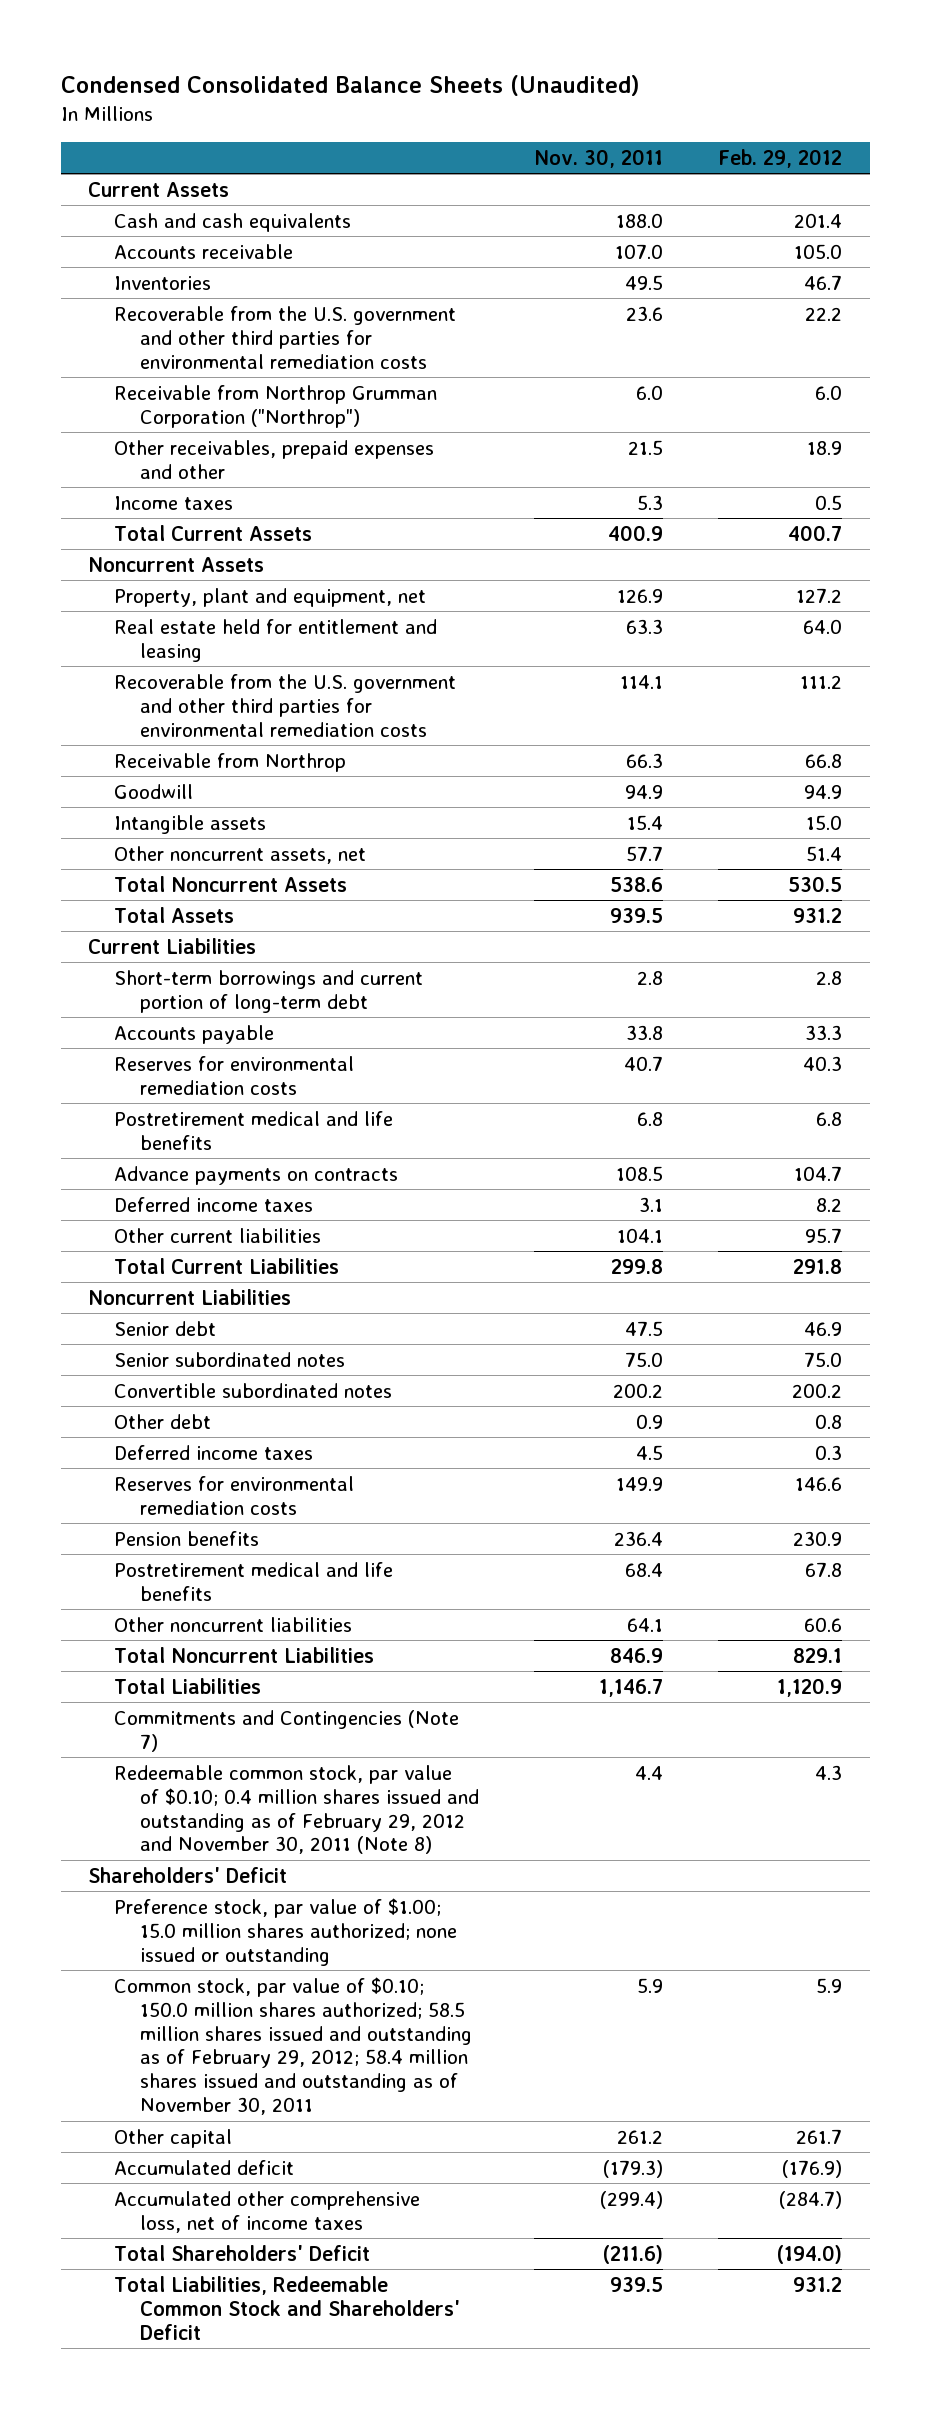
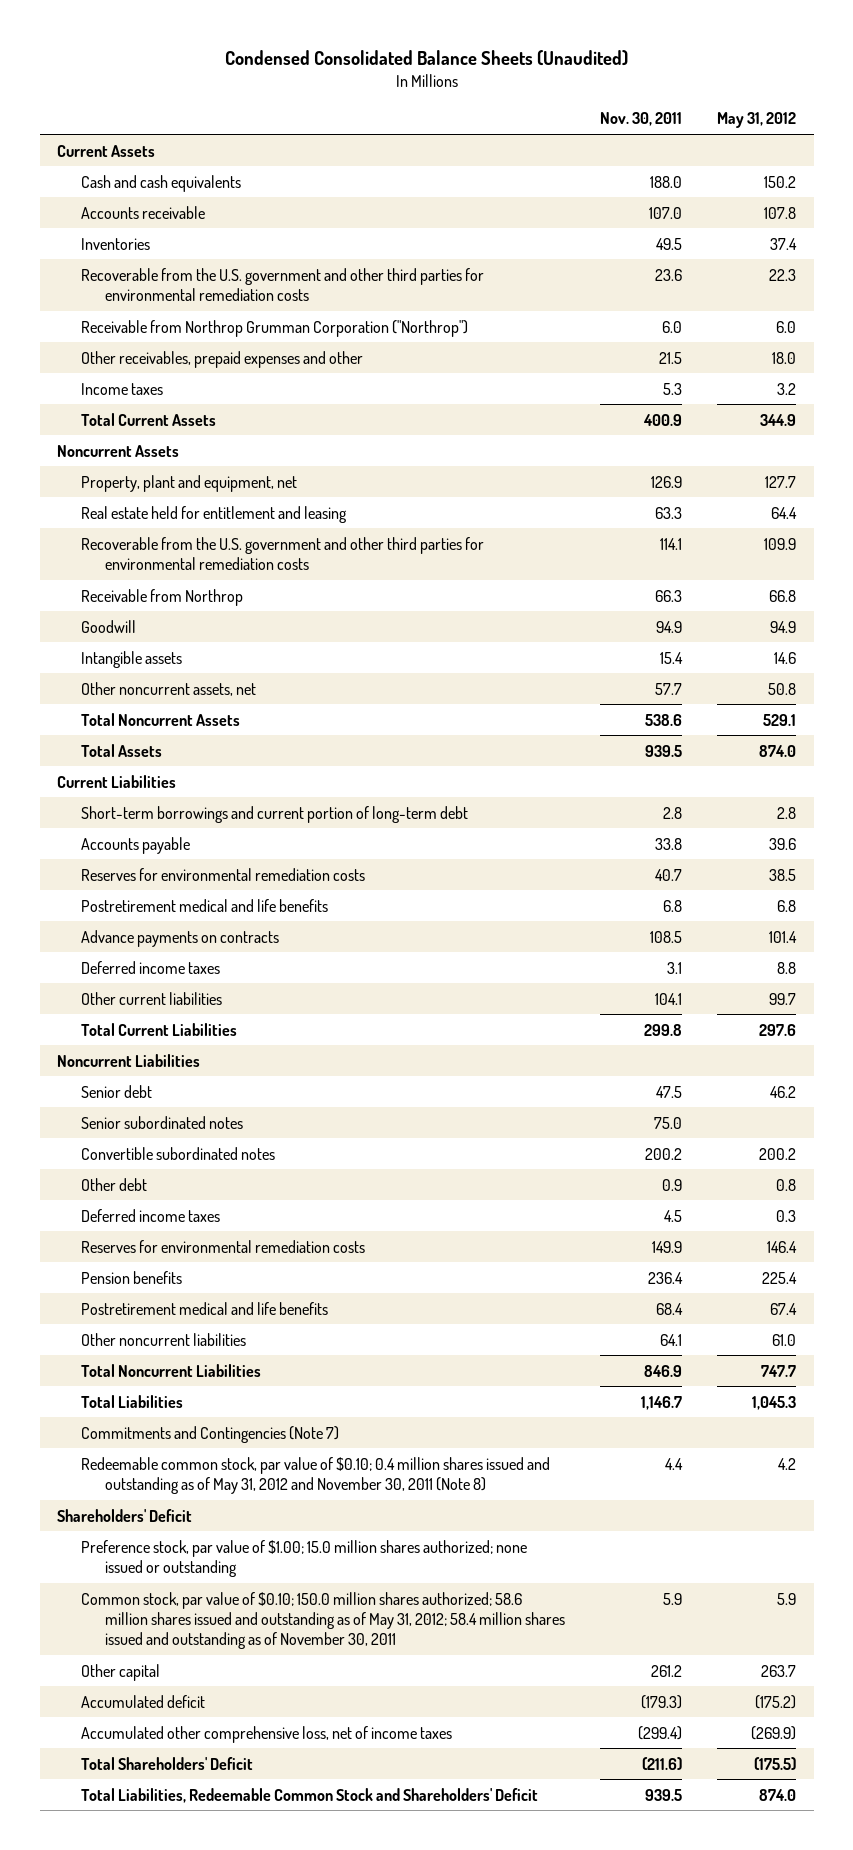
- | Nov. 30, 2011 | Feb. 29, 2012
+ | Nov. 30, 2011 | May 31, 2012
- Redeemable common stock, par value of $0.10; 0.4 million shares issued and outstanding as of February 29, 2012 and November 30, 2011 (Note 8) | 4.4 | 4.3
+ Redeemable common stock, par value of $0.10; 0.4 million shares issued and outstanding as of May 31, 2012 and November 30, 2011 (Note 8) | 4.4 | 4.2
- Common stock, par value of $0.10; 150.0 million shares authorized; 58.5 million shares issued and outstanding as of February 29, 2012; 58.4 million shares issued and outstanding as of November 30, 2011 | 5.9 | 5.9
+ Common stock, par value of $0.10; 150.0 million shares authorized; 58.6 million shares issued and outstanding as of May 31, 2012; 58.4 million shares issued and outstanding as of November 30, 2011 | 5.9 | 5.9

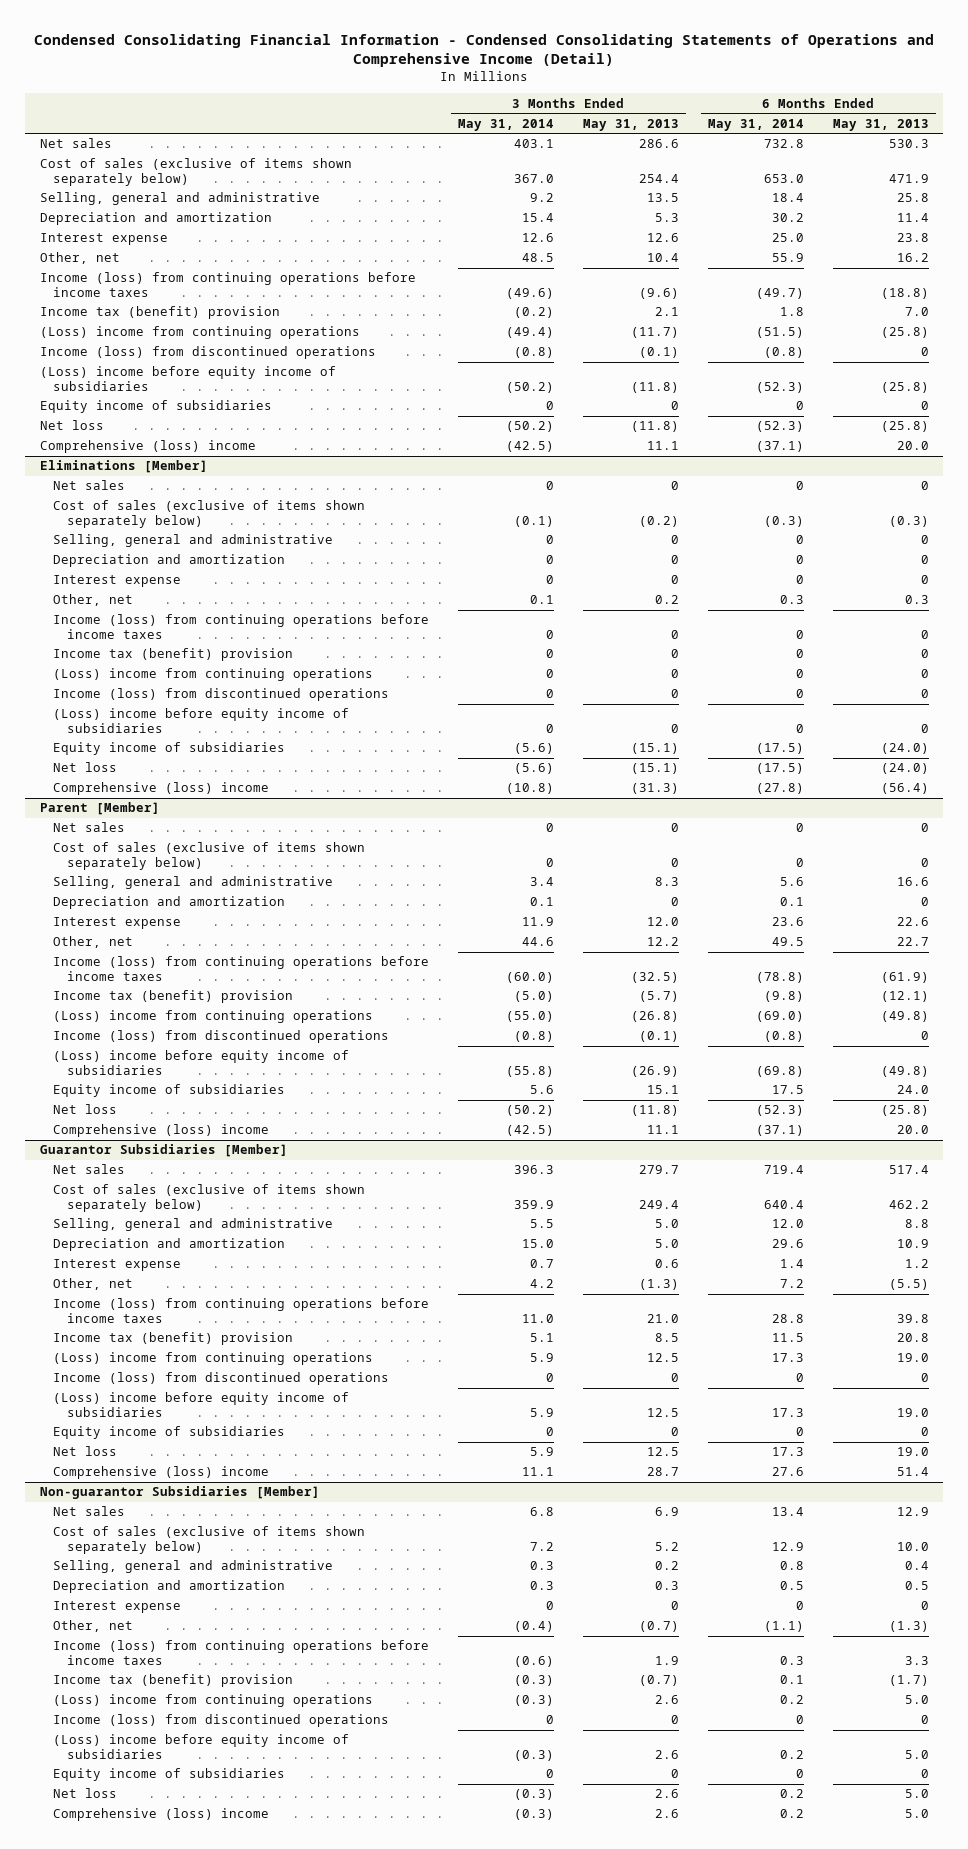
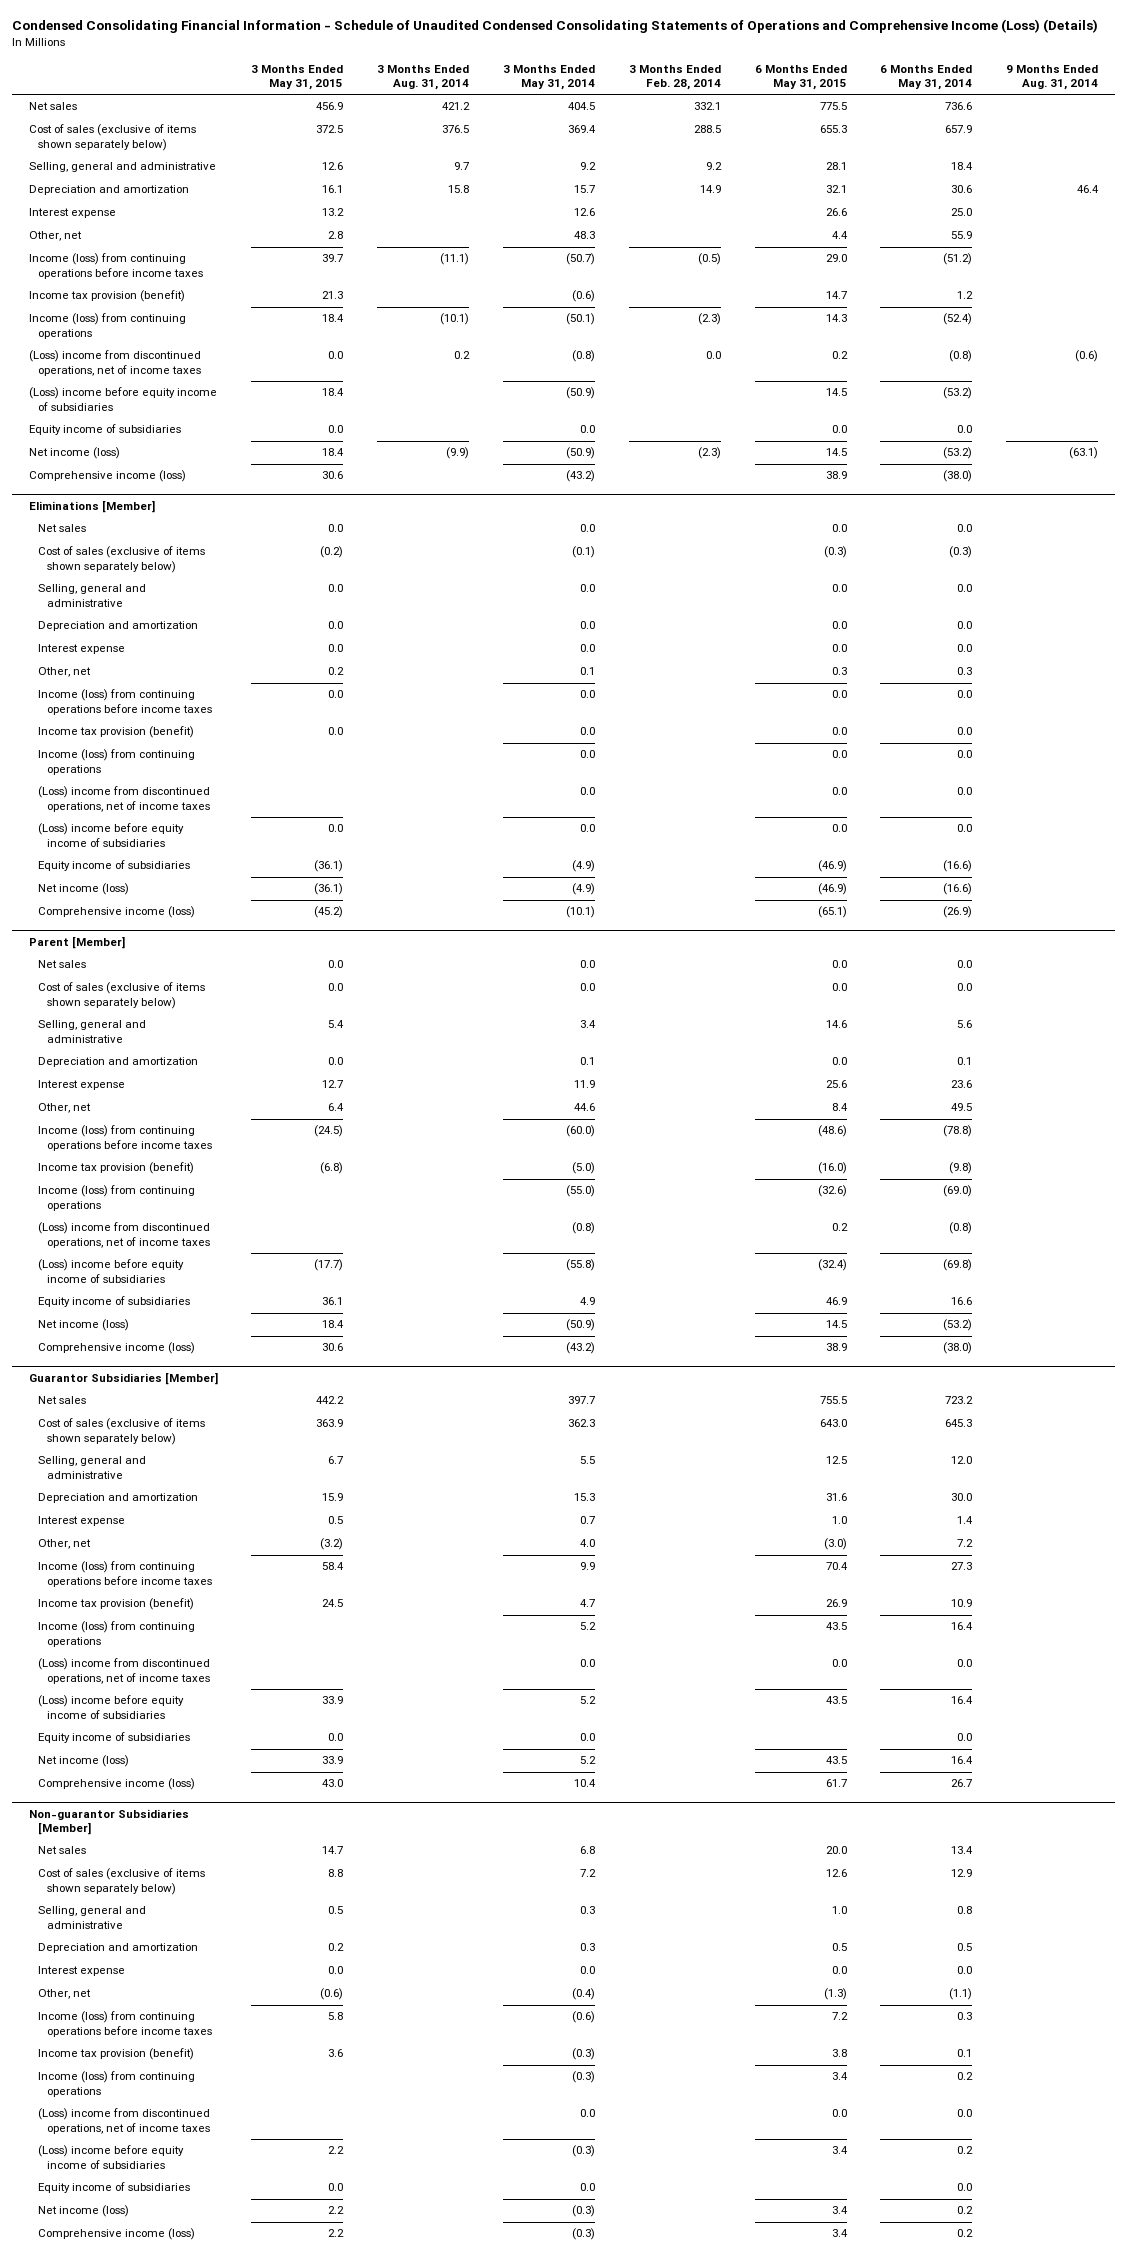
- Condensed Consolidating Financial Information - Condensed Consolidating Statements of Operations and Comprehensive Income (Detail)
+ Condensed Consolidating Financial Information - Schedule of Unaudited Condensed Consolidating Statements of Operations and Comprehensive Income (Loss) (Details)
- | 3 Months Ended May 31, 2014 | 3 Months Ended May 31, 2013 | 6 Months Ended May 31, 2014 | 6 Months Ended May 31, 2013
+ | 3 Months Ended May 31, 2015 | 3 Months Ended Aug. 31, 2014 | 3 Months Ended May 31, 2014 | 3 Months Ended Feb. 28, 2014 | 6 Months Ended May 31, 2015 | 6 Months Ended May 31, 2014 | 9 Months Ended Aug. 31, 2014
- Net sales | 403.1 | 286.6 | 732.8 | 530.3
- Cost of sales (exclusive of items shown separately below) | 367.0 | 254.4 | 653.0 | 471.9
+ Net sales | 456.9 | 421.2 | 404.5 | 332.1 | 775.5 | 736.6 |
+ Cost of sales (exclusive of items shown separately below) | 372.5 | 376.5 | 369.4 | 288.5 | 655.3 | 657.9 |
- Depreciation and amortization | 15.4 | 5.3 | 30.2 | 11.4
+ Depreciation and amortization | 16.1 | 15.8 | 15.7 | 14.9 | 32.1 | 30.6 | 46.4
- Other, net | 48.5 | 10.4 | 55.9 | 16.2
- Income (loss) from continuing operations before income taxes | (49.6) | (9.6) | (49.7) | (18.8)
- Income tax (benefit) provision | (0.2) | 2.1 | 1.8 | 7.0
- (Loss) income from continuing operations | (49.4) | (11.7) | (51.5) | (25.8)
- Income (loss) from discontinued operations | (0.8) | (0.1) | (0.8) | 0
- (Loss) income before equity income of subsidiaries | (50.2) | (11.8) | (52.3) | (25.8)
- Equity income of subsidiaries | 0 | 0 | 0 | 0
- Net loss | (50.2) | (11.8) | (52.3) | (25.8)
- Comprehensive (loss) income | (42.5) | 11.1 | (37.1) | 20.0
+ Other, net | 2.8 | | 48.3 | | 4.4 | 55.9 |
+ Income (loss) from continuing operations before income taxes | 39.7 | (11.1) | (50.7) | (0.5) | 29.0 | (51.2) |
+ Income tax provision (benefit) | 21.3 | | (0.6) | | 14.7 | 1.2 |
+ Income (loss) from continuing operations | 18.4 | (10.1) | (50.1) | (2.3) | 14.3 | (52.4) |
+ (Loss) income from discontinued operations, net of income taxes | 0.0 | 0.2 | (0.8) | 0.0 | 0.2 | (0.8) | (0.6)
+ (Loss) income before equity income of subsidiaries | 18.4 | | (50.9) | | 14.5 | (53.2) |
+ Equity income of subsidiaries | 0.0 | | 0.0 | | 0.0 | 0.0 |
+ Net income (loss) | 18.4 | (9.9) | (50.9) | (2.3) | 14.5 | (53.2) | (63.1)
+ Comprehensive income (loss) | 30.6 | | (43.2) | | 38.9 | (38.0) |
@ Eliminations [Member]
- Net sales | 0 | 0 | 0 | 0
+ Net sales | 0.0 | | 0.0 | | 0.0 | 0.0 |
- Selling, general and administrative | 0 | 0 | 0 | 0
- Depreciation and amortization | 0 | 0 | 0 | 0
- Interest expense | 0 | 0 | 0 | 0
+ Selling, general and administrative | 0.0 | | 0.0 | | 0.0 | 0.0 |
+ Depreciation and amortization | 0.0 | | 0.0 | | 0.0 | 0.0 |
+ Interest expense | 0.0 | | 0.0 | | 0.0 | 0.0 |
- Income (loss) from continuing operations before income taxes | 0 | 0 | 0 | 0
- Income tax (benefit) provision | 0 | 0 | 0 | 0
- (Loss) income from continuing operations | 0 | 0 | 0 | 0
- Income (loss) from discontinued operations | 0 | 0 | 0 | 0
- (Loss) income before equity income of subsidiaries | 0 | 0 | 0 | 0
- Equity income of subsidiaries | (5.6) | (15.1) | (17.5) | (24.0)
- Net loss | (5.6) | (15.1) | (17.5) | (24.0)
- Comprehensive (loss) income | (10.8) | (31.3) | (27.8) | (56.4)
+ Income (loss) from continuing operations before income taxes | 0.0 | | 0.0 | | 0.0 | 0.0 |
+ Income tax provision (benefit) | 0.0 | | 0.0 | | 0.0 | 0.0 |
+ Income (loss) from continuing operations | | | 0.0 | | 0.0 | 0.0 |
+ (Loss) income from discontinued operations, net of income taxes | | | 0.0 | | 0.0 | 0.0 |
+ (Loss) income before equity income of subsidiaries | 0.0 | | 0.0 | | 0.0 | 0.0 |
+ Equity income of subsidiaries | (36.1) | | (4.9) | | (46.9) | (16.6) |
+ Net income (loss) | (36.1) | | (4.9) | | (46.9) | (16.6) |
+ Comprehensive income (loss) | (45.2) | | (10.1) | | (65.1) | (26.9) |
@ Parent [Member]
- Net sales | 0 | 0 | 0 | 0
- Cost of sales (exclusive of items shown separately below) | 0 | 0 | 0 | 0
+ Net sales | 0.0 | | 0.0 | | 0.0 | 0.0 |
+ Cost of sales (exclusive of items shown separately below) | 0.0 | | 0.0 | | 0.0 | 0.0 |
- Income tax (benefit) provision | (5.0) | (5.7) | (9.8) | (12.1)
- (Loss) income from continuing operations | (55.0) | (26.8) | (69.0) | (49.8)
- Income (loss) from discontinued operations | (0.8) | (0.1) | (0.8) | 0
+ Income tax provision (benefit) | (6.8) | | (5.0) | | (16.0) | (9.8) |
+ Income (loss) from continuing operations | | | (55.0) | | (32.6) | (69.0) |
+ (Loss) income from discontinued operations, net of income taxes | | | (0.8) | | 0.2 | (0.8) |
- Equity income of subsidiaries | 5.6 | 15.1 | 17.5 | 24.0
- Net loss | (50.2) | (11.8) | (52.3) | (25.8)
- Comprehensive (loss) income | (42.5) | 11.1 | (37.1) | 20.0
+ Equity income of subsidiaries | 36.1 | | 4.9 | | 46.9 | 16.6 |
+ Net income (loss) | 18.4 | | (50.9) | | 14.5 | (53.2) |
+ Comprehensive income (loss) | 30.6 | | (43.2) | | 38.9 | (38.0) |
@ Guarantor Subsidiaries [Member]
- Net sales | 396.3 | 279.7 | 719.4 | 517.4
- Cost of sales (exclusive of items shown separately below) | 359.9 | 249.4 | 640.4 | 462.2
+ Net sales | 442.2 | | 397.7 | | 755.5 | 723.2 |
+ Cost of sales (exclusive of items shown separately below) | 363.9 | | 362.3 | | 643.0 | 645.3 |
- Depreciation and amortization | 15.0 | 5.0 | 29.6 | 10.9
+ Depreciation and amortization | 15.9 | | 15.3 | | 31.6 | 30.0 |
- Other, net | 4.2 | (1.3) | 7.2 | (5.5)
- Income (loss) from continuing operations before income taxes | 11.0 | 21.0 | 28.8 | 39.8
- Income tax (benefit) provision | 5.1 | 8.5 | 11.5 | 20.8
- (Loss) income from continuing operations | 5.9 | 12.5 | 17.3 | 19.0
- Income (loss) from discontinued operations | 0 | 0 | 0 | 0
- (Loss) income before equity income of subsidiaries | 5.9 | 12.5 | 17.3 | 19.0
- Equity income of subsidiaries | 0 | 0 | 0 | 0
- Net loss | 5.9 | 12.5 | 17.3 | 19.0
- Comprehensive (loss) income | 11.1 | 28.7 | 27.6 | 51.4
+ Other, net | (3.2) | | 4.0 | | (3.0) | 7.2 |
+ Income (loss) from continuing operations before income taxes | 58.4 | | 9.9 | | 70.4 | 27.3 |
+ Income tax provision (benefit) | 24.5 | | 4.7 | | 26.9 | 10.9 |
+ Income (loss) from continuing operations | | | 5.2 | | 43.5 | 16.4 |
+ (Loss) income from discontinued operations, net of income taxes | | | 0.0 | | 0.0 | 0.0 |
+ (Loss) income before equity income of subsidiaries | 33.9 | | 5.2 | | 43.5 | 16.4 |
+ Equity income of subsidiaries | 0.0 | | 0.0 | | | 0.0 |
+ Net income (loss) | 33.9 | | 5.2 | | 43.5 | 16.4 |
+ Comprehensive income (loss) | 43.0 | | 10.4 | | 61.7 | 26.7 |
@ Non-guarantor Subsidiaries [Member]
- Interest expense | 0 | 0 | 0 | 0
+ Interest expense | 0.0 | | 0.0 | | 0.0 | 0.0 |
- Income tax (benefit) provision | (0.3) | (0.7) | 0.1 | (1.7)
- (Loss) income from continuing operations | (0.3) | 2.6 | 0.2 | 5.0
- Income (loss) from discontinued operations | 0 | 0 | 0 | 0
+ Income tax provision (benefit) | 3.6 | | (0.3) | | 3.8 | 0.1 |
+ Income (loss) from continuing operations | | | (0.3) | | 3.4 | 0.2 |
+ (Loss) income from discontinued operations, net of income taxes | | | 0.0 | | 0.0 | 0.0 |
- Equity income of subsidiaries | 0 | 0 | 0 | 0
- Net loss | (0.3) | 2.6 | 0.2 | 5.0
- Comprehensive (loss) income | (0.3) | 2.6 | 0.2 | 5.0
+ Equity income of subsidiaries | 0.0 | | 0.0 | | | 0.0 |
+ Net income (loss) | 2.2 | | (0.3) | | 3.4 | 0.2 |
+ Comprehensive income (loss) | 2.2 | | (0.3) | | 3.4 | 0.2 |

